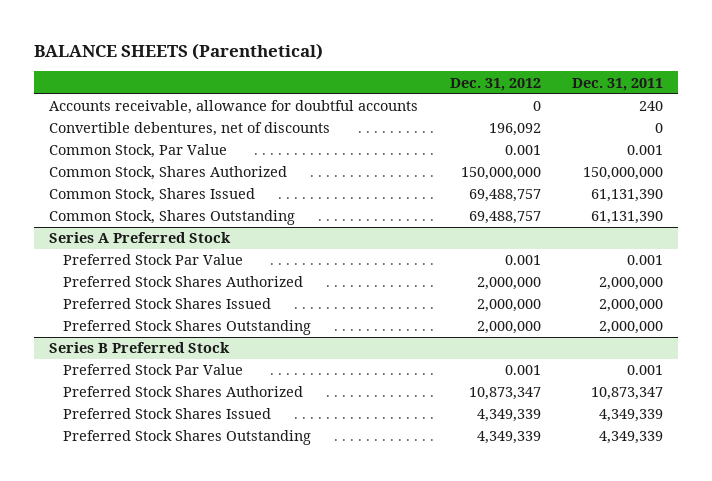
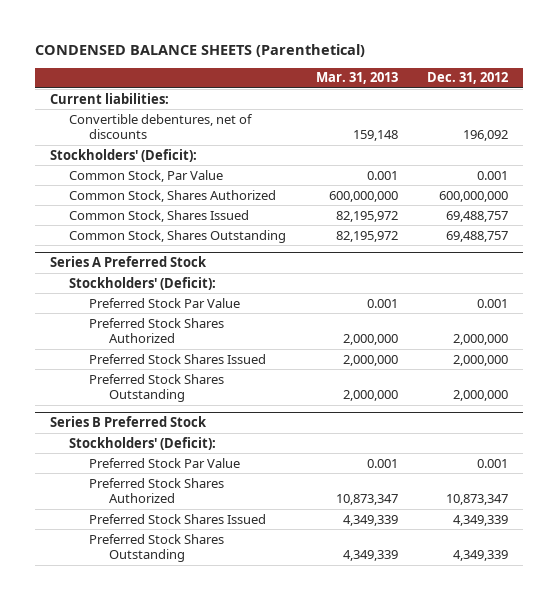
- BALANCE SHEETS (Parenthetical)
+ CONDENSED BALANCE SHEETS (Parenthetical)
- | Dec. 31, 2012 | Dec. 31, 2011
+ | Mar. 31, 2013 | Dec. 31, 2012
- Accounts receivable, allowance for doubtful accounts | 0 | 240
+ Current liabilities:
+ Stockholders' (Deficit):
- Common Stock, Shares Authorized | 150,000,000 | 150,000,000
+ Common Stock, Shares Authorized | 600,000,000 | 600,000,000
@ Series A Preferred Stock
+ Stockholders' (Deficit):
@ Series B Preferred Stock
+ Stockholders' (Deficit):

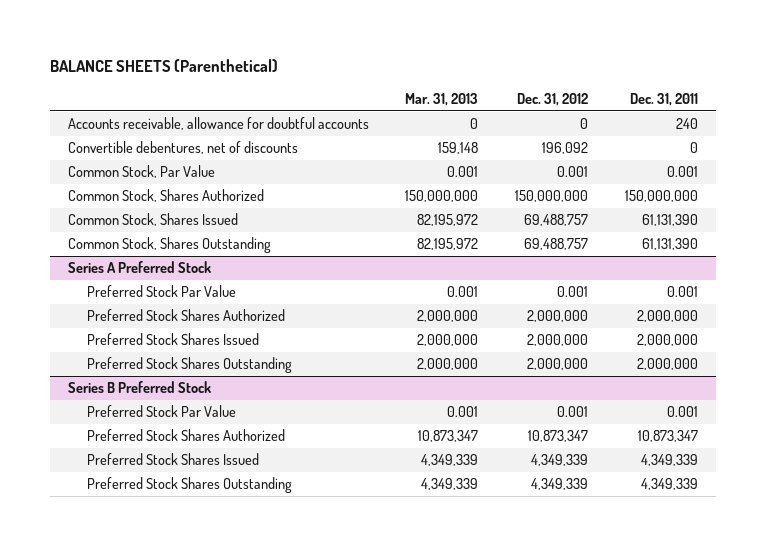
- CONDENSED BALANCE SHEETS (Parenthetical)
+ BALANCE SHEETS (Parenthetical)
- | Mar. 31, 2013 | Dec. 31, 2012
+ | Mar. 31, 2013 | Dec. 31, 2012 | Dec. 31, 2011
- Current liabilities:
+ Accounts receivable, allowance for doubtful accounts | 0 | 0 | 240
- Stockholders' (Deficit):
- Common Stock, Shares Authorized | 600,000,000 | 600,000,000
+ Common Stock, Shares Authorized | 150,000,000 | 150,000,000 | 150,000,000
@ Series A Preferred Stock
- Stockholders' (Deficit):
@ Series B Preferred Stock
- Stockholders' (Deficit):

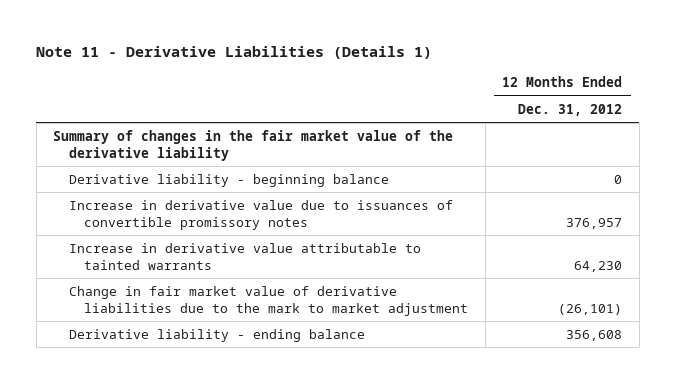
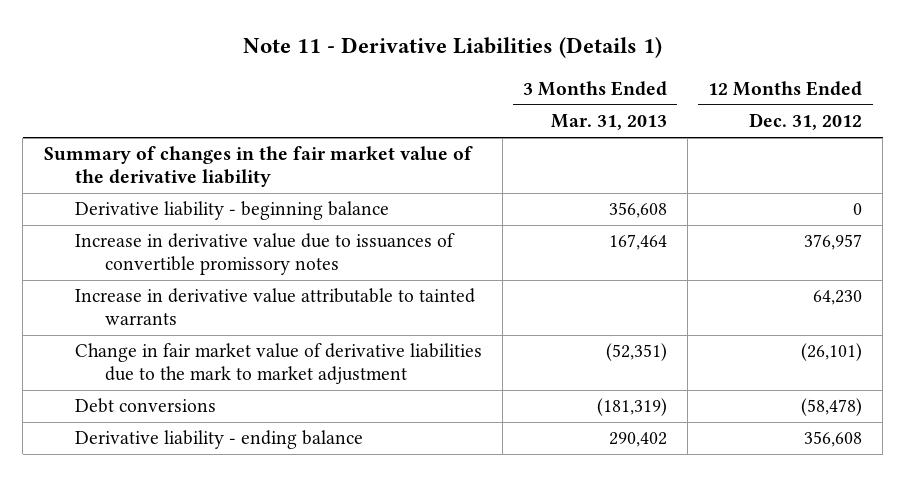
- | 12 Months Ended Dec. 31, 2012
+ | 3 Months Ended Mar. 31, 2013 | 12 Months Ended Dec. 31, 2012
+ Debt conversions | (181,319) | (58,478)

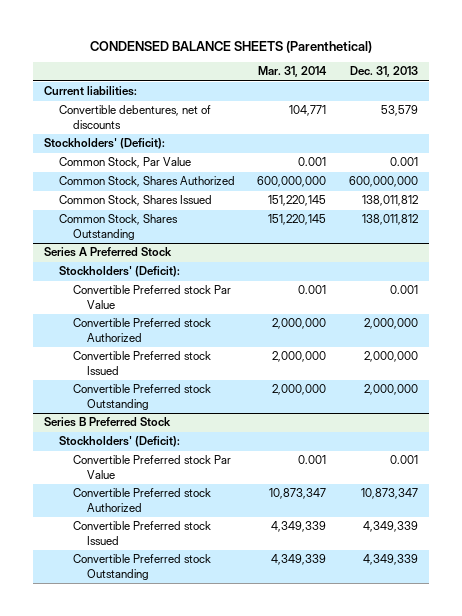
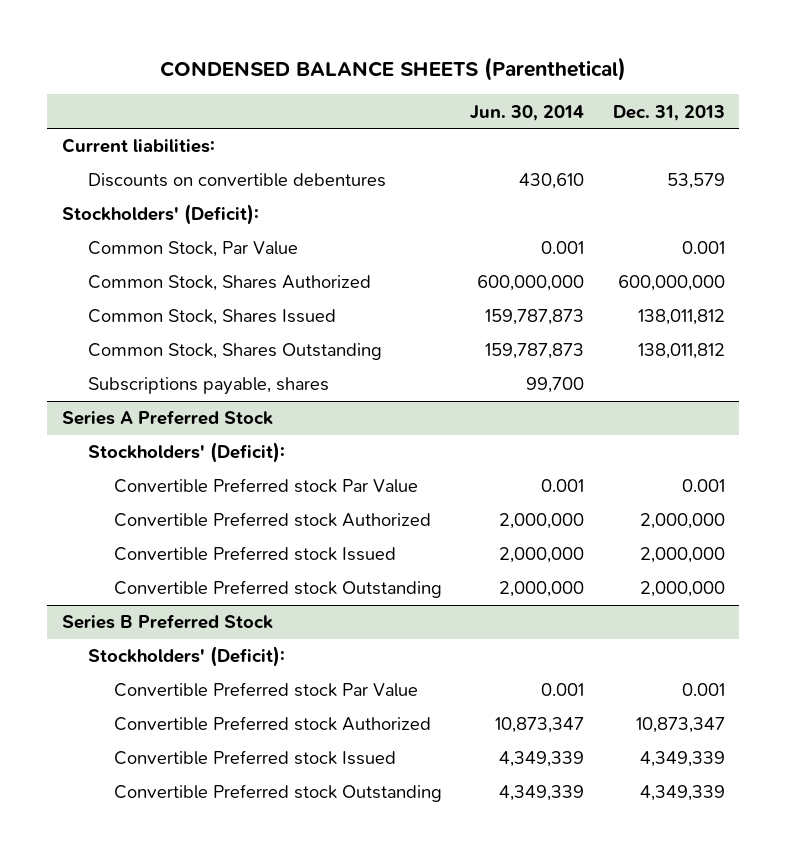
- | Mar. 31, 2014 | Dec. 31, 2013
+ | Jun. 30, 2014 | Dec. 31, 2013
- Convertible debentures, net of discounts | 104,771 | 53,579
+ Discounts on convertible debentures | 430,610 | 53,579
+ Subscriptions payable, shares | 99,700 |

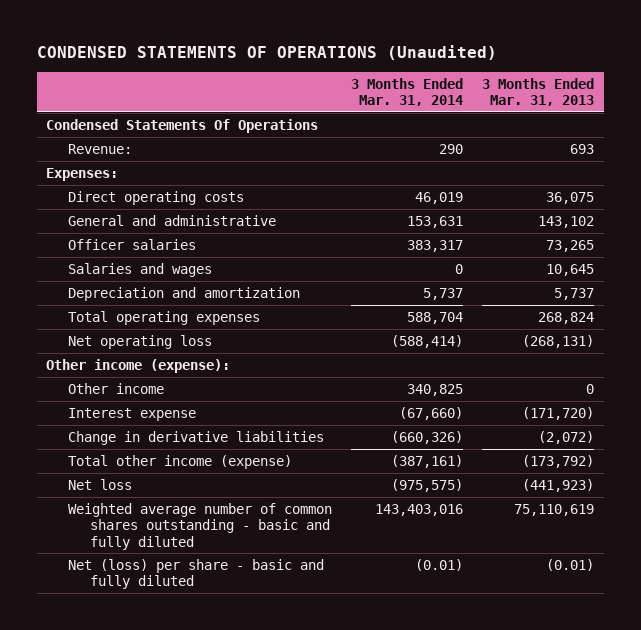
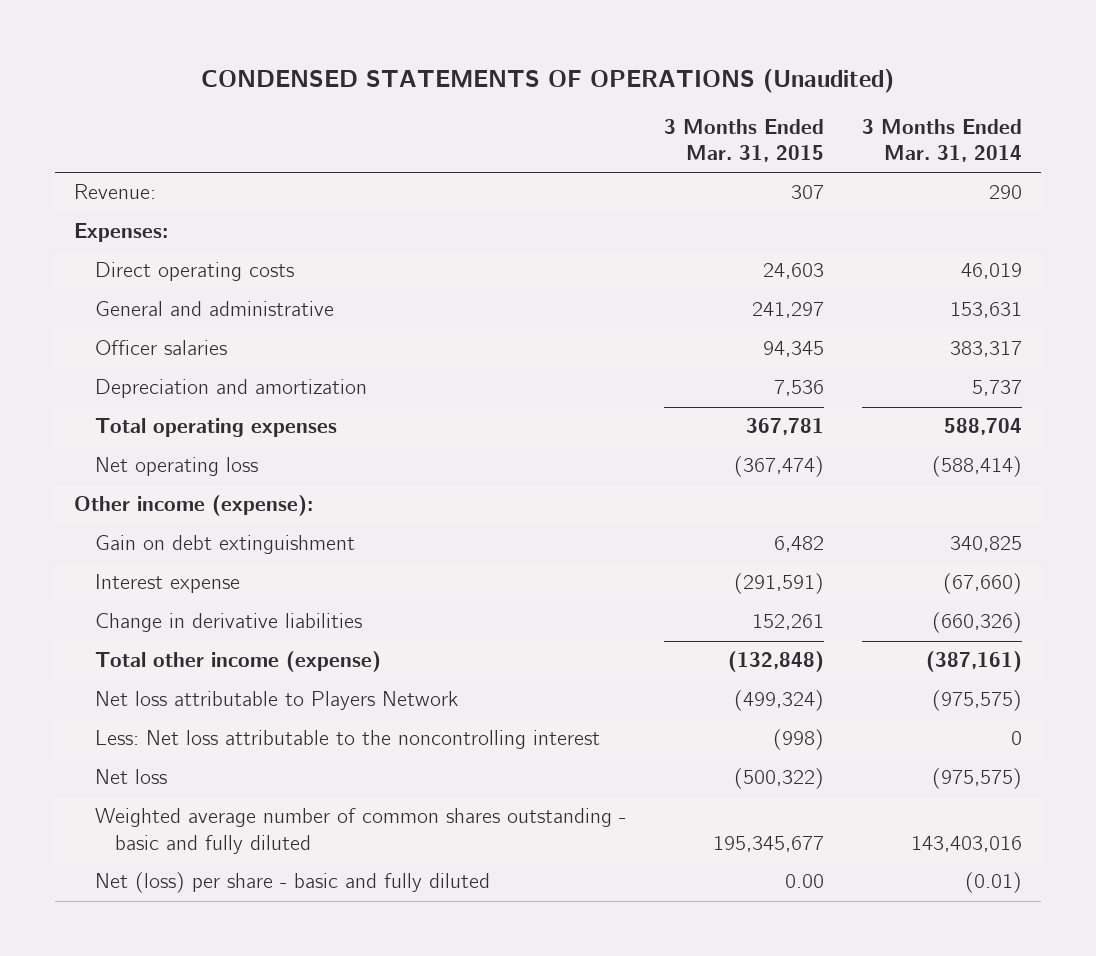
- | 3 Months Ended Mar. 31, 2014 | 3 Months Ended Mar. 31, 2013
+ | 3 Months Ended Mar. 31, 2015 | 3 Months Ended Mar. 31, 2014
- Condensed Statements Of Operations
- Salaries and wages | 0 | 10,645
- Other income | 340,825 | 0
+ Gain on debt extinguishment | 6,482 | 340,825
+ Net loss attributable to Players Network | (499,324) | (975,575)
+ Less: Net loss attributable to the noncontrolling interest | (998) | 0

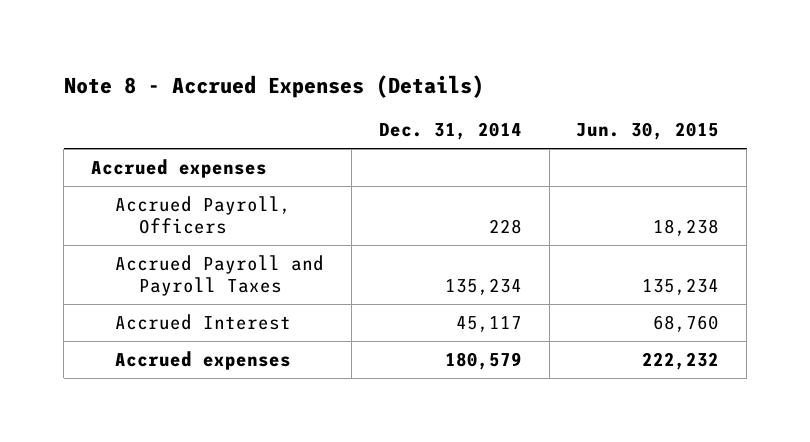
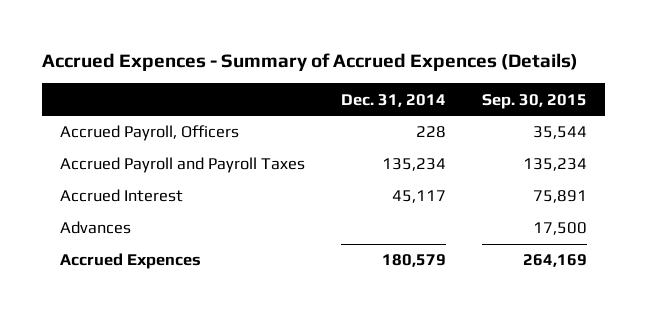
- Note 8 - Accrued Expenses (Details)
+ Accrued Expences - Summary of Accrued Expences (Details)
- | Dec. 31, 2014 | Jun. 30, 2015
+ | Dec. 31, 2014 | Sep. 30, 2015
- Accrued expenses
- Accrued expenses | 180,579 | 222,232
+ Advances | | 17,500
+ Accrued Expences | 180,579 | 264,169

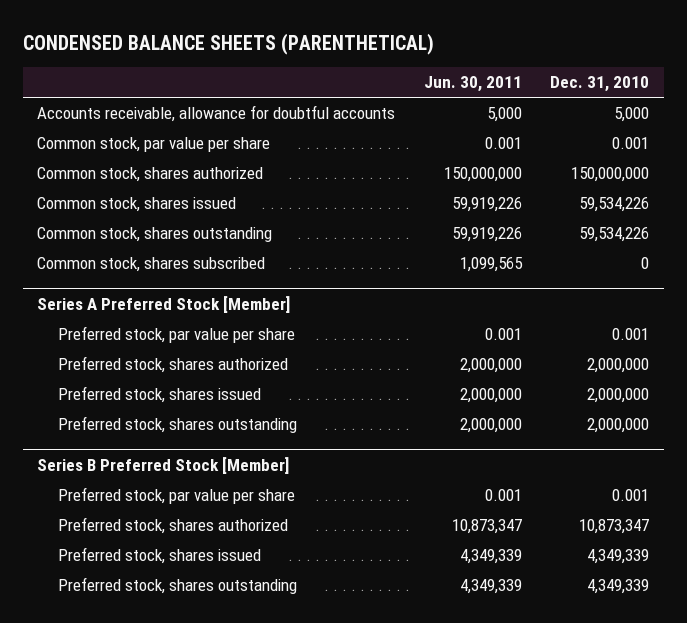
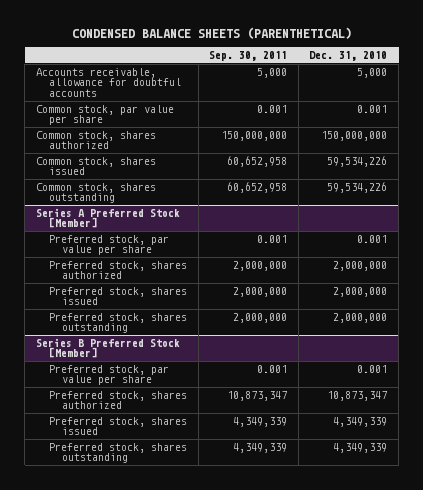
- | Jun. 30, 2011 | Dec. 31, 2010
+ | Sep. 30, 2011 | Dec. 31, 2010
- Common stock, shares subscribed | 1,099,565 | 0

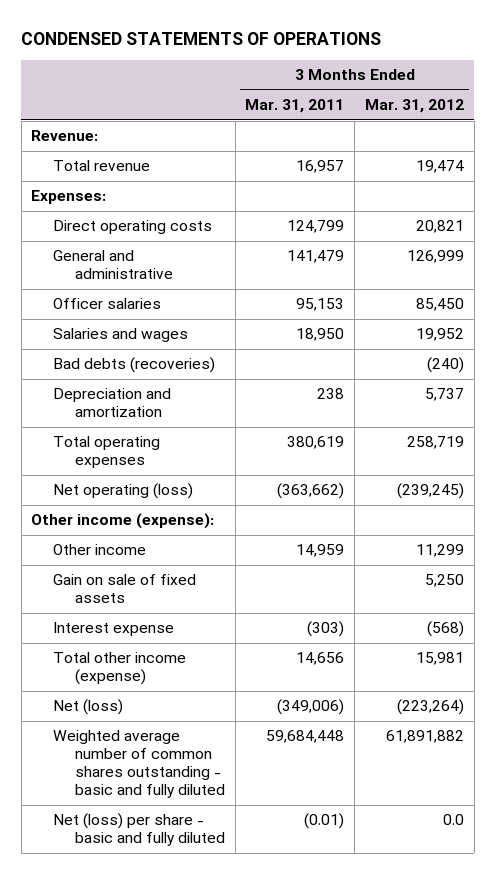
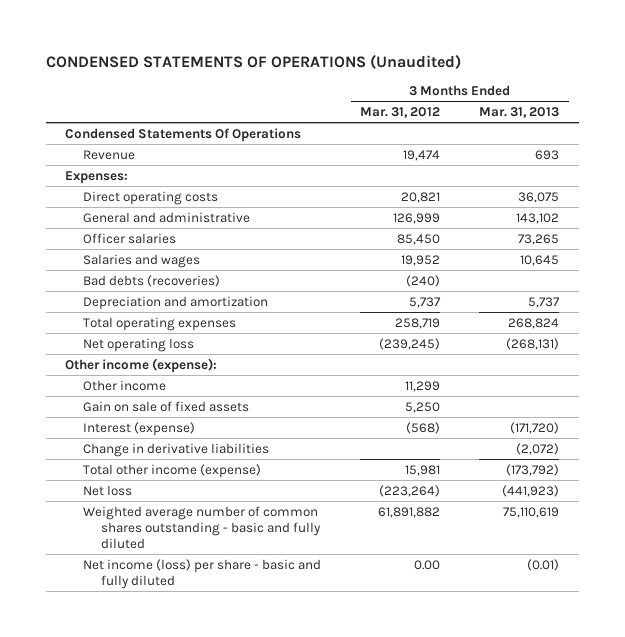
- CONDENSED STATEMENTS OF OPERATIONS
+ CONDENSED STATEMENTS OF OPERATIONS (Unaudited)
- | 3 Months Ended Mar. 31, 2011 | 3 Months Ended Mar. 31, 2012
+ | 3 Months Ended Mar. 31, 2012 | 3 Months Ended Mar. 31, 2013
- Revenue:
- Total revenue | 16,957 | 19,474
+ Condensed Statements Of Operations
+ Revenue | 19,474 | 693
- Net operating (loss) | (363,662) | (239,245)
+ Net operating loss | (239,245) | (268,131)
- Interest expense | (303) | (568)
+ Interest (expense) | (568) | (171,720)
+ Change in derivative liabilities | | (2,072)
- Net (loss) | (349,006) | (223,264)
+ Net loss | (223,264) | (441,923)
- Net (loss) per share - basic and fully diluted | (0.01) | 0.0
+ Net income (loss) per share - basic and fully diluted | 0.00 | (0.01)

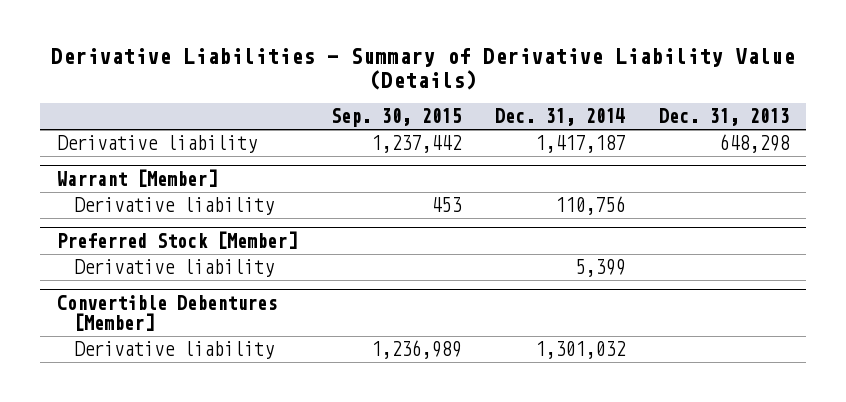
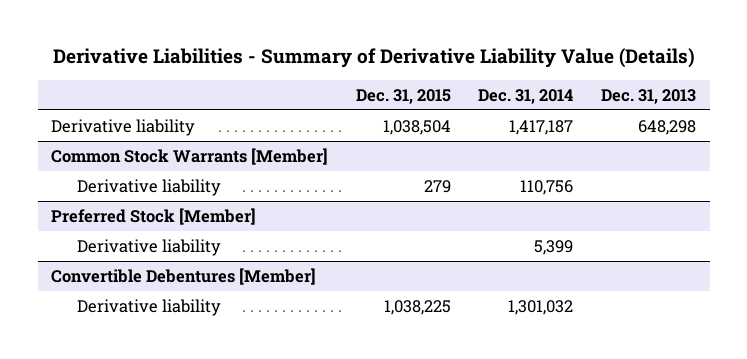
- | Sep. 30, 2015 | Dec. 31, 2014 | Dec. 31, 2013
+ | Dec. 31, 2015 | Dec. 31, 2014 | Dec. 31, 2013
- Warrant [Member]
+ Common Stock Warrants [Member]

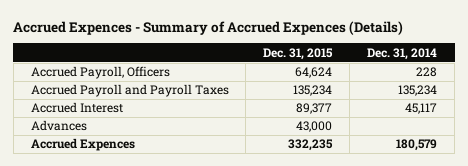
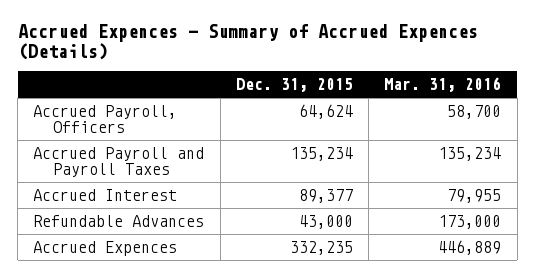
- | Dec. 31, 2015 | Dec. 31, 2014
+ | Dec. 31, 2015 | Mar. 31, 2016
- Advances | 43,000 |
+ Refundable Advances | 43,000 | 173,000

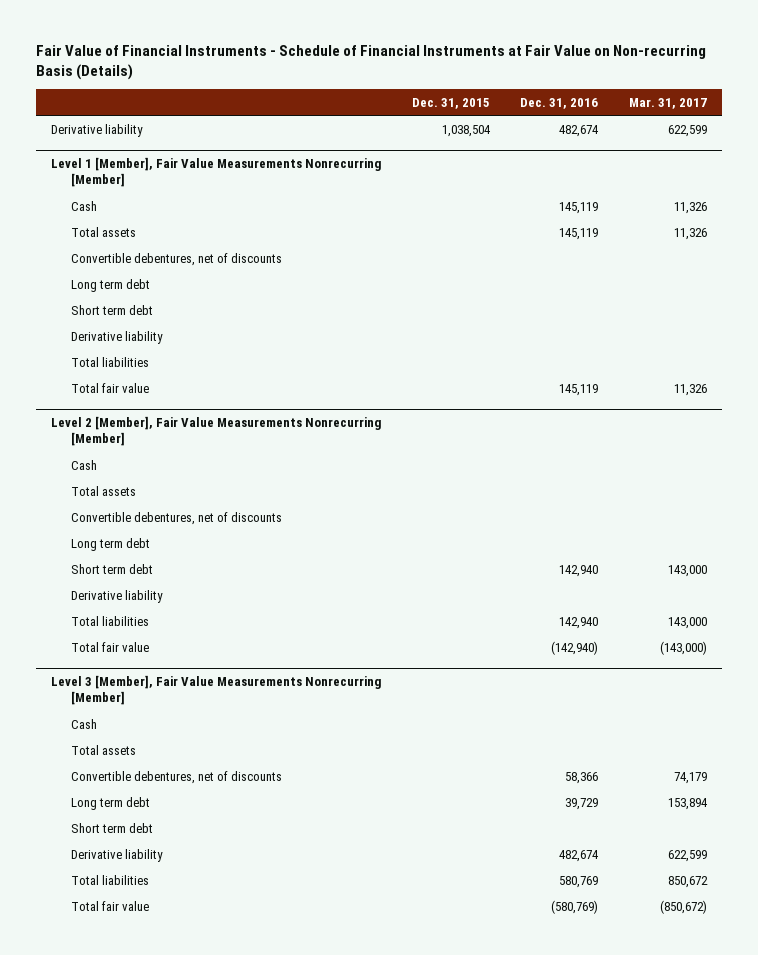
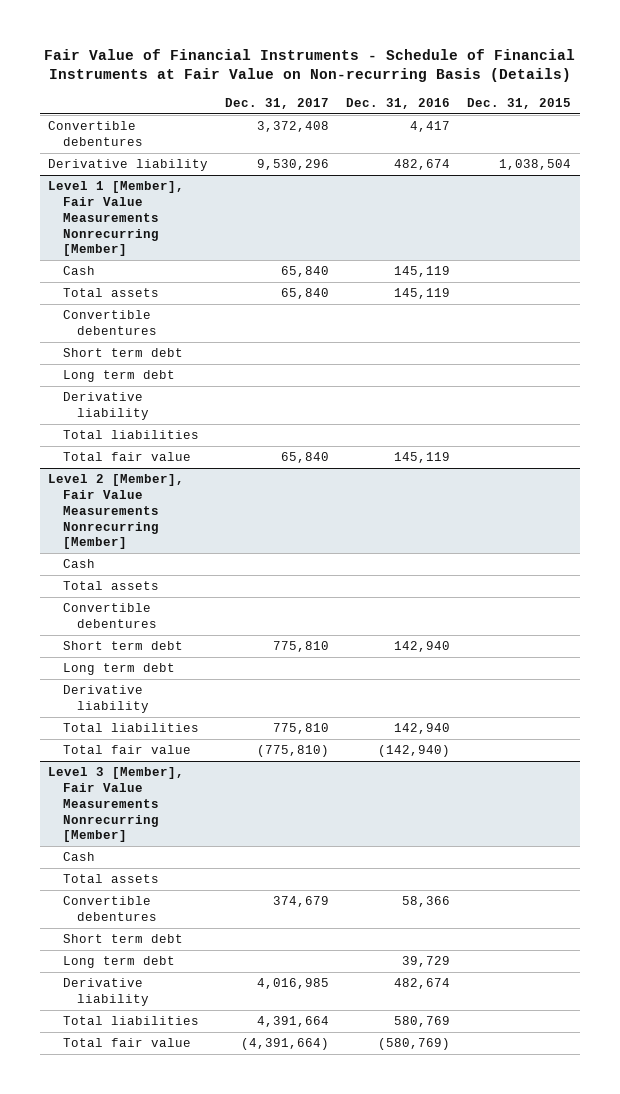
- | Dec. 31, 2015 | Dec. 31, 2016 | Mar. 31, 2017
+ | Dec. 31, 2017 | Dec. 31, 2016 | Dec. 31, 2015
+ Convertible debentures | 3,372,408 | 4,417 |
@ Level 1 [Member], Fair Value Measurements Nonrecurring [Member]
- Convertible debentures, net of discounts
+ Convertible debentures
moved down: Long term debt
@ Level 2 [Member], Fair Value Measurements Nonrecurring [Member]
- Convertible debentures, net of discounts
+ Convertible debentures
moved down: Long term debt
@ Level 3 [Member], Fair Value Measurements Nonrecurring [Member]
- Convertible debentures, net of discounts | | 58,366 | 74,179
+ Convertible debentures | 374,679 | 58,366 |
moved down: Long term debt | | 39,729 |

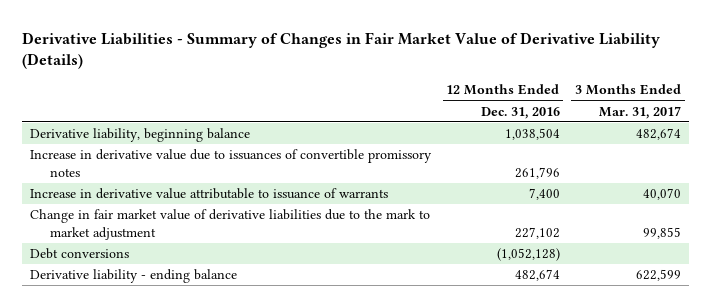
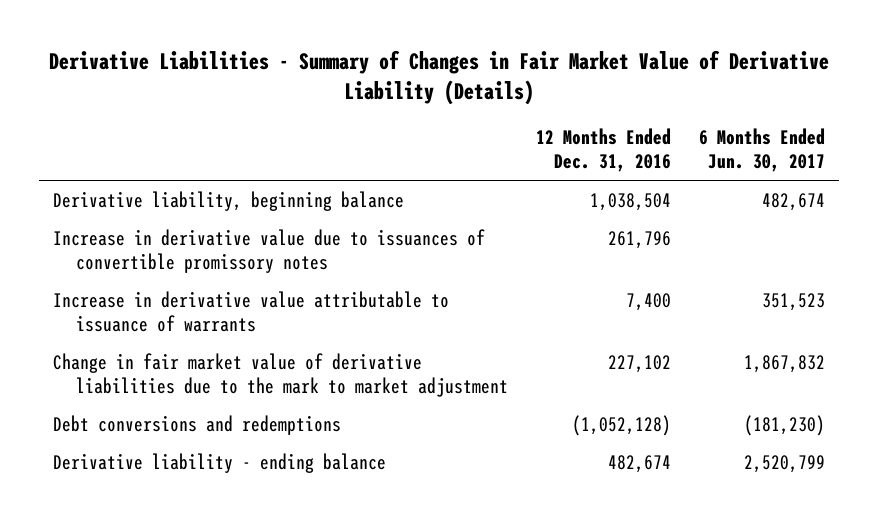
- | 12 Months Ended Dec. 31, 2016 | 3 Months Ended Mar. 31, 2017
+ | 12 Months Ended Dec. 31, 2016 | 6 Months Ended Jun. 30, 2017
- Debt conversions | (1,052,128) |
+ Debt conversions and redemptions | (1,052,128) | (181,230)

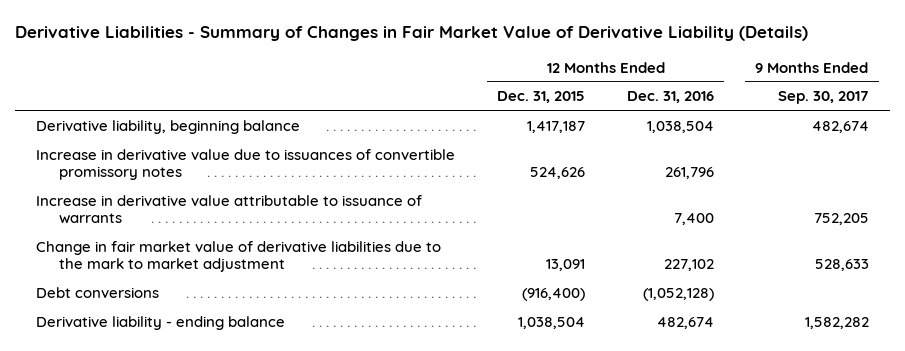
- | 12 Months Ended Dec. 31, 2016 | 6 Months Ended Jun. 30, 2017
+ | 12 Months Ended Dec. 31, 2015 | 12 Months Ended Dec. 31, 2016 | 9 Months Ended Sep. 30, 2017
- Debt conversions and redemptions | (1,052,128) | (181,230)
+ Debt conversions | (916,400) | (1,052,128) |

